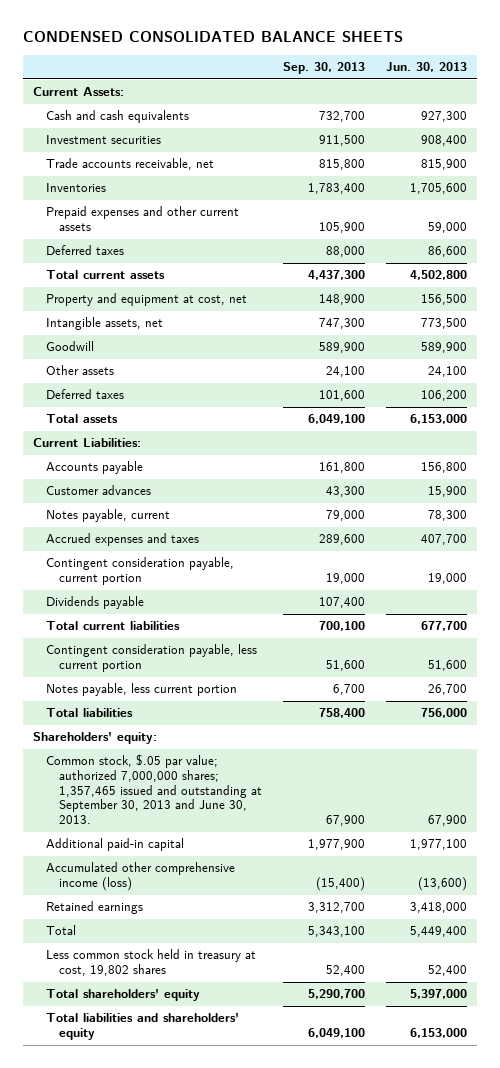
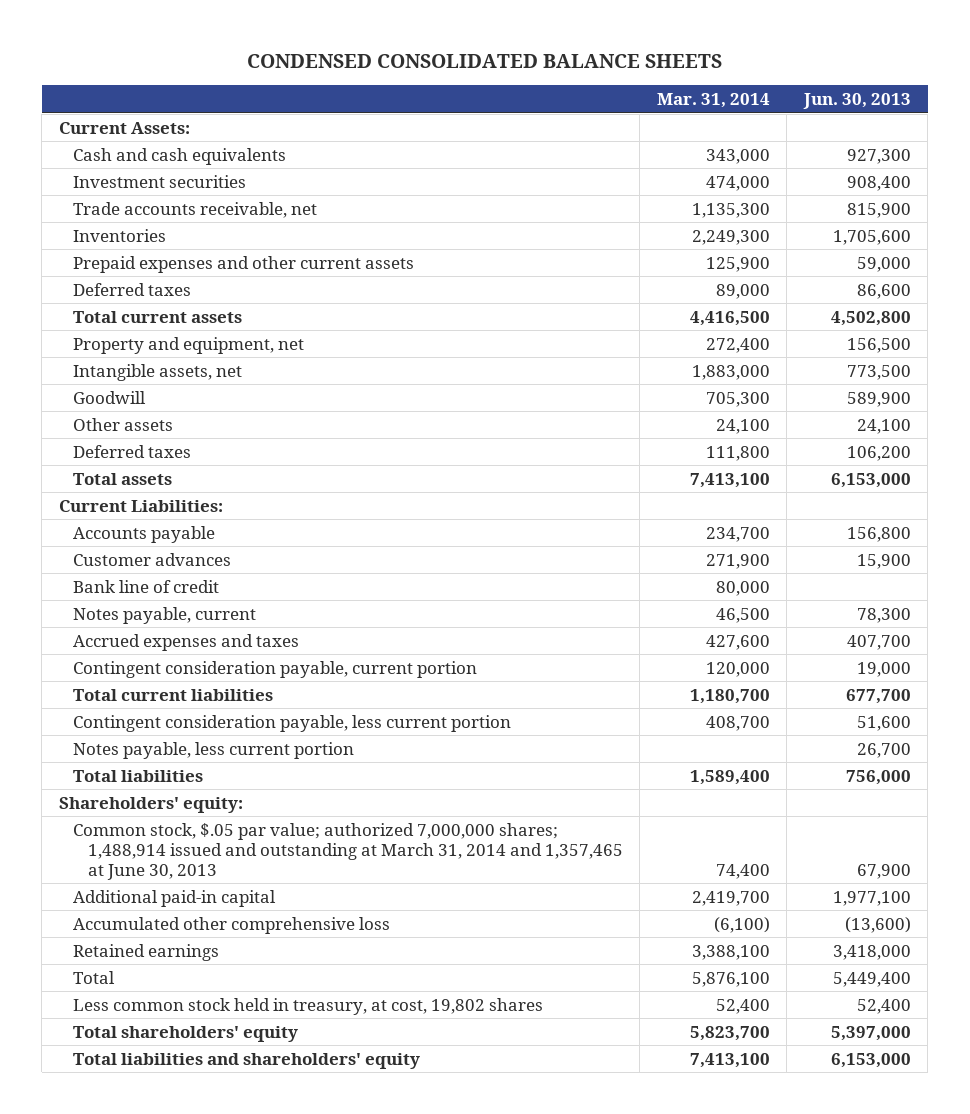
- | Sep. 30, 2013 | Jun. 30, 2013
+ | Mar. 31, 2014 | Jun. 30, 2013
- Property and equipment at cost, net | 148,900 | 156,500
+ Property and equipment, net | 272,400 | 156,500
+ Bank line of credit | 80,000 |
- Dividends payable | 107,400 |
- Common stock, $.05 par value; authorized 7,000,000 shares; 1,357,465 issued and outstanding at September 30, 2013 and June 30, 2013. | 67,900 | 67,900
+ Common stock, $.05 par value; authorized 7,000,000 shares; 1,488,914 issued and outstanding at March 31, 2014 and 1,357,465 at June 30, 2013 | 74,400 | 67,900
- Accumulated other comprehensive income (loss) | (15,400) | (13,600)
+ Accumulated other comprehensive loss | (6,100) | (13,600)
- Less common stock held in treasury at cost, 19,802 shares | 52,400 | 52,400
+ Less common stock held in treasury, at cost, 19,802 shares | 52,400 | 52,400

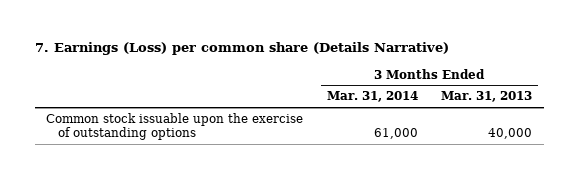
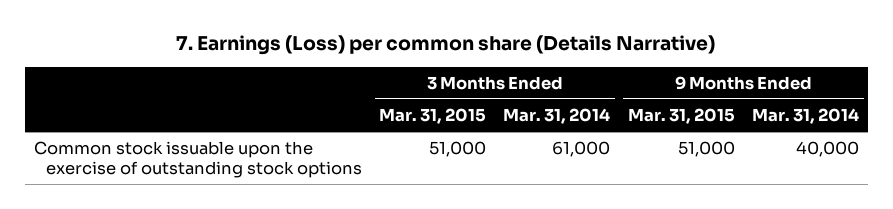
- | 3 Months Ended Mar. 31, 2014 | 3 Months Ended Mar. 31, 2013
+ | 3 Months Ended Mar. 31, 2015 | 3 Months Ended Mar. 31, 2014 | 9 Months Ended Mar. 31, 2015 | 9 Months Ended Mar. 31, 2014
- Common stock issuable upon the exercise of outstanding options | 61,000 | 40,000
+ Common stock issuable upon the exercise of outstanding stock options | 51,000 | 61,000 | 51,000 | 40,000

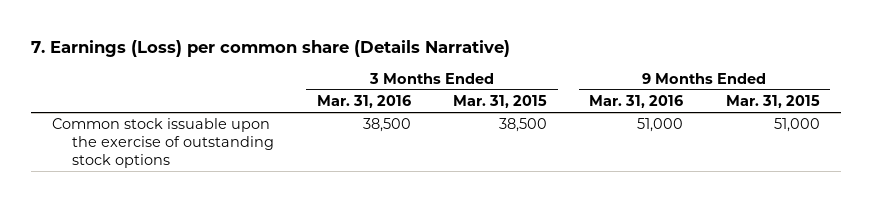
- | 3 Months Ended Mar. 31, 2015 | 3 Months Ended Mar. 31, 2014 | 9 Months Ended Mar. 31, 2015 | 9 Months Ended Mar. 31, 2014
+ | 3 Months Ended Mar. 31, 2016 | 3 Months Ended Mar. 31, 2015 | 9 Months Ended Mar. 31, 2016 | 9 Months Ended Mar. 31, 2015
- Common stock issuable upon the exercise of outstanding stock options | 51,000 | 61,000 | 51,000 | 40,000
+ Common stock issuable upon the exercise of outstanding stock options | 38,500 | 38,500 | 51,000 | 51,000

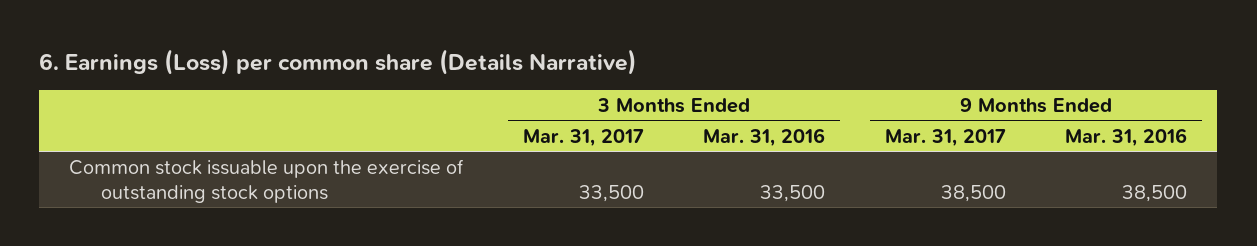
- 7. Earnings (Loss) per common share (Details Narrative)
+ 6. Earnings (Loss) per common share (Details Narrative)
- | 3 Months Ended Mar. 31, 2016 | 3 Months Ended Mar. 31, 2015 | 9 Months Ended Mar. 31, 2016 | 9 Months Ended Mar. 31, 2015
+ | 3 Months Ended Mar. 31, 2017 | 3 Months Ended Mar. 31, 2016 | 9 Months Ended Mar. 31, 2017 | 9 Months Ended Mar. 31, 2016
- Common stock issuable upon the exercise of outstanding stock options | 38,500 | 38,500 | 51,000 | 51,000
+ Common stock issuable upon the exercise of outstanding stock options | 33,500 | 33,500 | 38,500 | 38,500

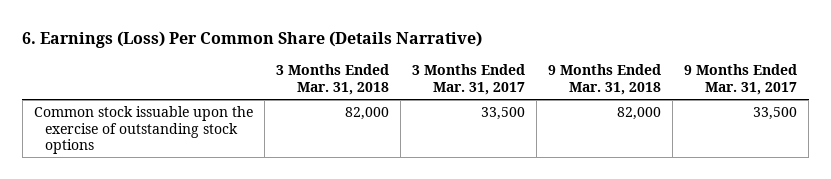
- 6. Earnings (Loss) per common share (Details Narrative)
+ 6. Earnings (Loss) Per Common Share (Details Narrative)
- | 3 Months Ended Mar. 31, 2017 | 3 Months Ended Mar. 31, 2016 | 9 Months Ended Mar. 31, 2017 | 9 Months Ended Mar. 31, 2016
+ | 3 Months Ended Mar. 31, 2018 | 3 Months Ended Mar. 31, 2017 | 9 Months Ended Mar. 31, 2018 | 9 Months Ended Mar. 31, 2017
- Common stock issuable upon the exercise of outstanding stock options | 33,500 | 33,500 | 38,500 | 38,500
+ Common stock issuable upon the exercise of outstanding stock options | 82,000 | 33,500 | 82,000 | 33,500

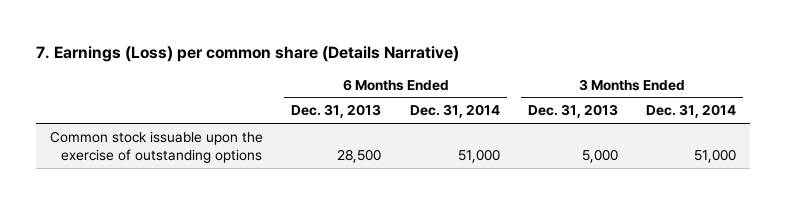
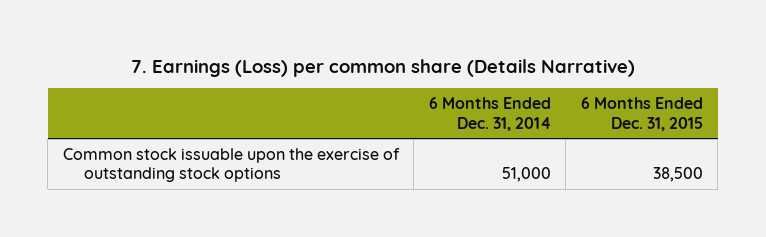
- | 6 Months Ended Dec. 31, 2013 | 6 Months Ended Dec. 31, 2014 | 3 Months Ended Dec. 31, 2013 | 3 Months Ended Dec. 31, 2014
+ | 6 Months Ended Dec. 31, 2014 | 6 Months Ended Dec. 31, 2015
- Common stock issuable upon the exercise of outstanding options | 28,500 | 51,000 | 5,000 | 51,000
+ Common stock issuable upon the exercise of outstanding stock options | 51,000 | 38,500

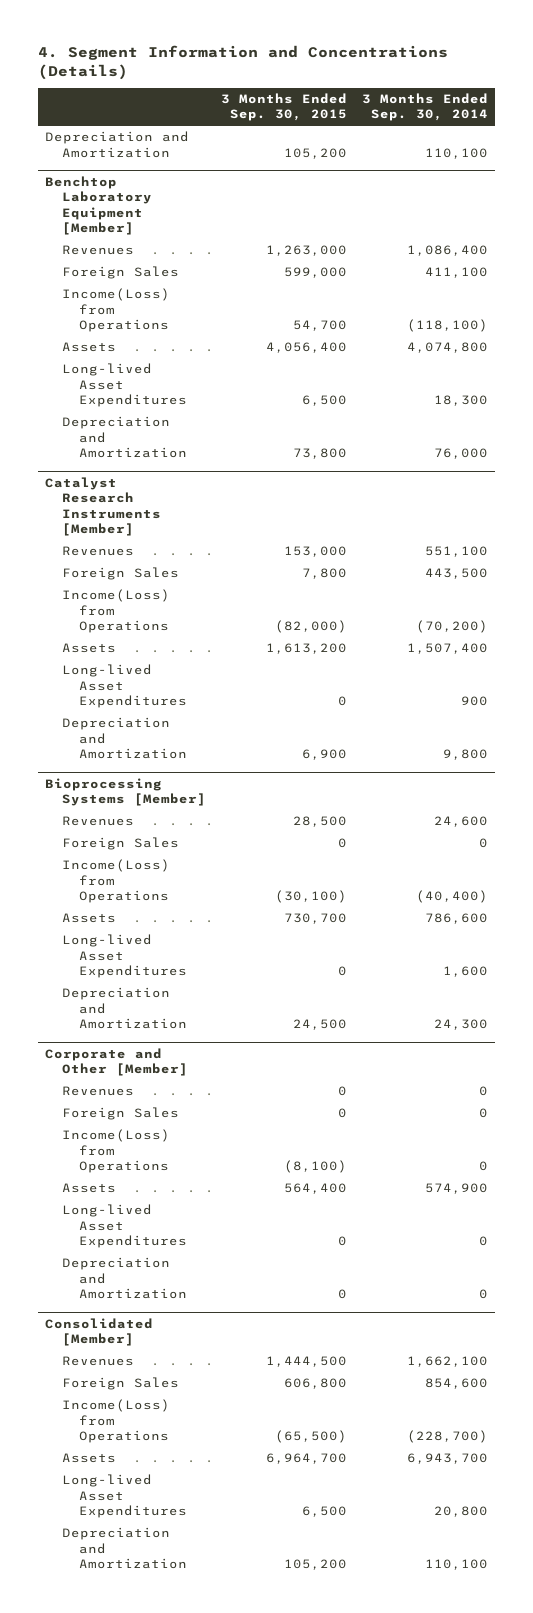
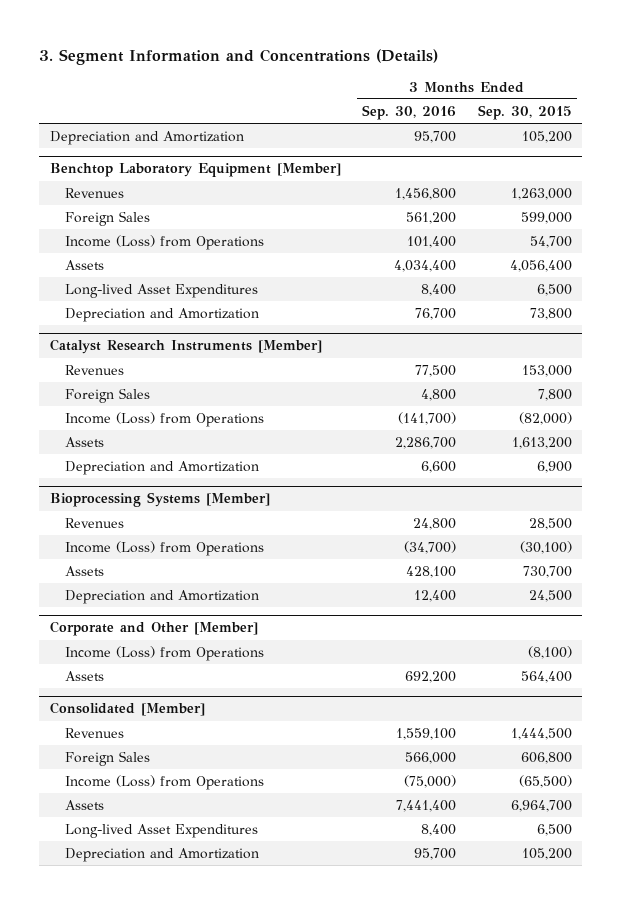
- 4. Segment Information and Concentrations (Details)
+ 3. Segment Information and Concentrations (Details)
- | 3 Months Ended Sep. 30, 2015 | 3 Months Ended Sep. 30, 2014
+ | 3 Months Ended Sep. 30, 2016 | 3 Months Ended Sep. 30, 2015
@ Benchtop Laboratory Equipment [Member]
- Income(Loss) from Operations | 54,700 | (118,100)
+ Income (Loss) from Operations | 101,400 | 54,700
@ Catalyst Research Instruments [Member]
- Income(Loss) from Operations | (82,000) | (70,200)
+ Income (Loss) from Operations | (141,700) | (82,000)
- Long-lived Asset Expenditures | 0 | 900
@ Bioprocessing Systems [Member]
- Foreign Sales | 0 | 0
- Income(Loss) from Operations | (30,100) | (40,400)
+ Income (Loss) from Operations | (34,700) | (30,100)
- Long-lived Asset Expenditures | 0 | 1,600
@ Corporate and Other [Member]
- Revenues | 0 | 0
- Foreign Sales | 0 | 0
- Income(Loss) from Operations | (8,100) | 0
+ Income (Loss) from Operations | | (8,100)
- Long-lived Asset Expenditures | 0 | 0
- Depreciation and Amortization | 0 | 0
@ Consolidated [Member]
- Income(Loss) from Operations | (65,500) | (228,700)
+ Income (Loss) from Operations | (75,000) | (65,500)

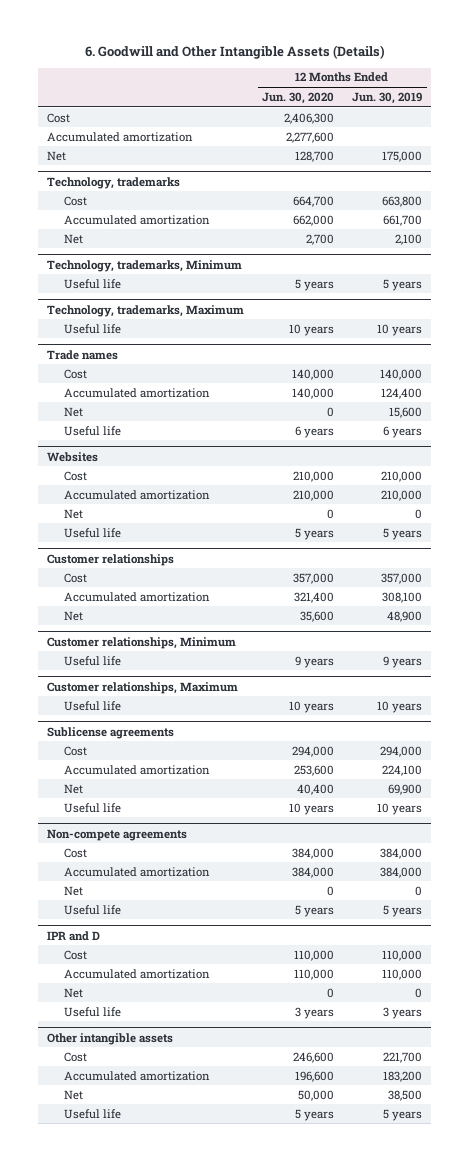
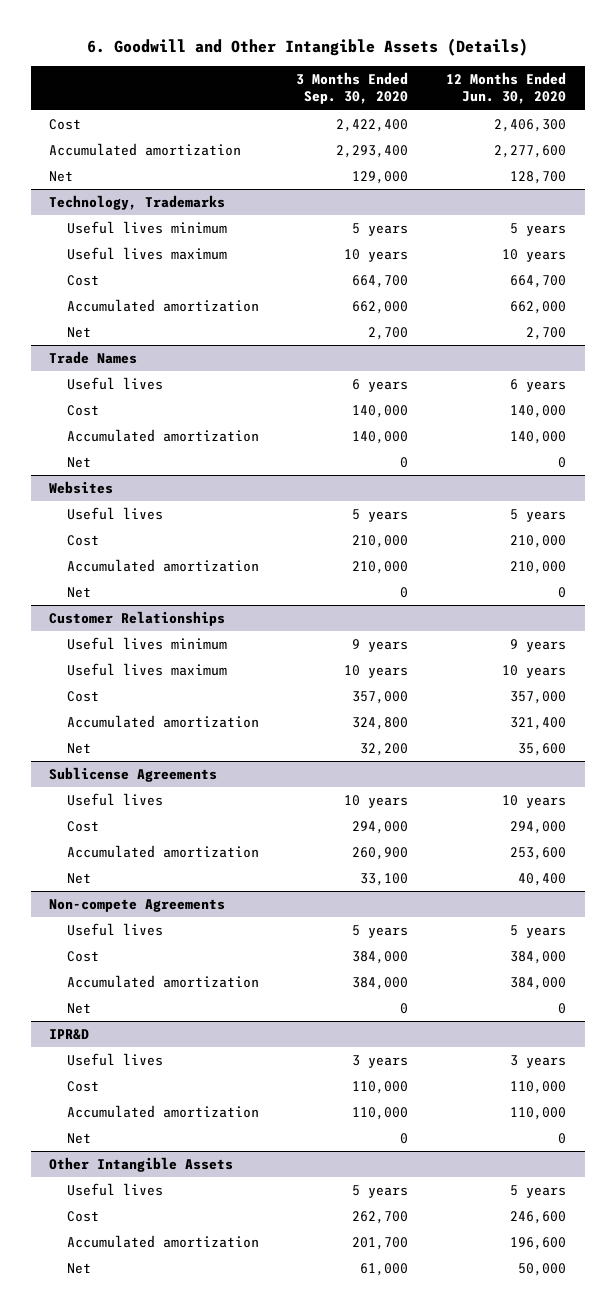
- | 12 Months Ended Jun. 30, 2020 | 12 Months Ended Jun. 30, 2019
+ | 3 Months Ended Sep. 30, 2020 | 12 Months Ended Jun. 30, 2020
- Technology, trademarks
+ Technology, Trademarks
+ Useful lives minimum | 5 years | 5 years
+ Useful lives maximum | 10 years | 10 years
- Technology, trademarks, Minimum
- Useful life | 5 years | 5 years
- Technology, trademarks, Maximum
- Useful life | 10 years | 10 years
- Trade names
+ Trade Names
+ Useful lives | 6 years | 6 years
- Useful life | 6 years | 6 years
@ Websites
+ Useful lives | 5 years | 5 years
- Useful life | 5 years | 5 years
- Customer relationships
+ Customer Relationships
+ Useful lives minimum | 9 years | 9 years
+ Useful lives maximum | 10 years | 10 years
- Customer relationships, Minimum
- Useful life | 9 years | 9 years
- Customer relationships, Maximum
- Useful life | 10 years | 10 years
- Sublicense agreements
+ Sublicense Agreements
+ Useful lives | 10 years | 10 years
- Useful life | 10 years | 10 years
- Non-compete agreements
+ Non-compete Agreements
+ Useful lives | 5 years | 5 years
- Useful life | 5 years | 5 years
- IPR and D
+ IPR&D
+ Useful lives | 3 years | 3 years
- Useful life | 3 years | 3 years
- Other intangible assets
+ Other Intangible Assets
+ Useful lives | 5 years | 5 years
- Useful life | 5 years | 5 years

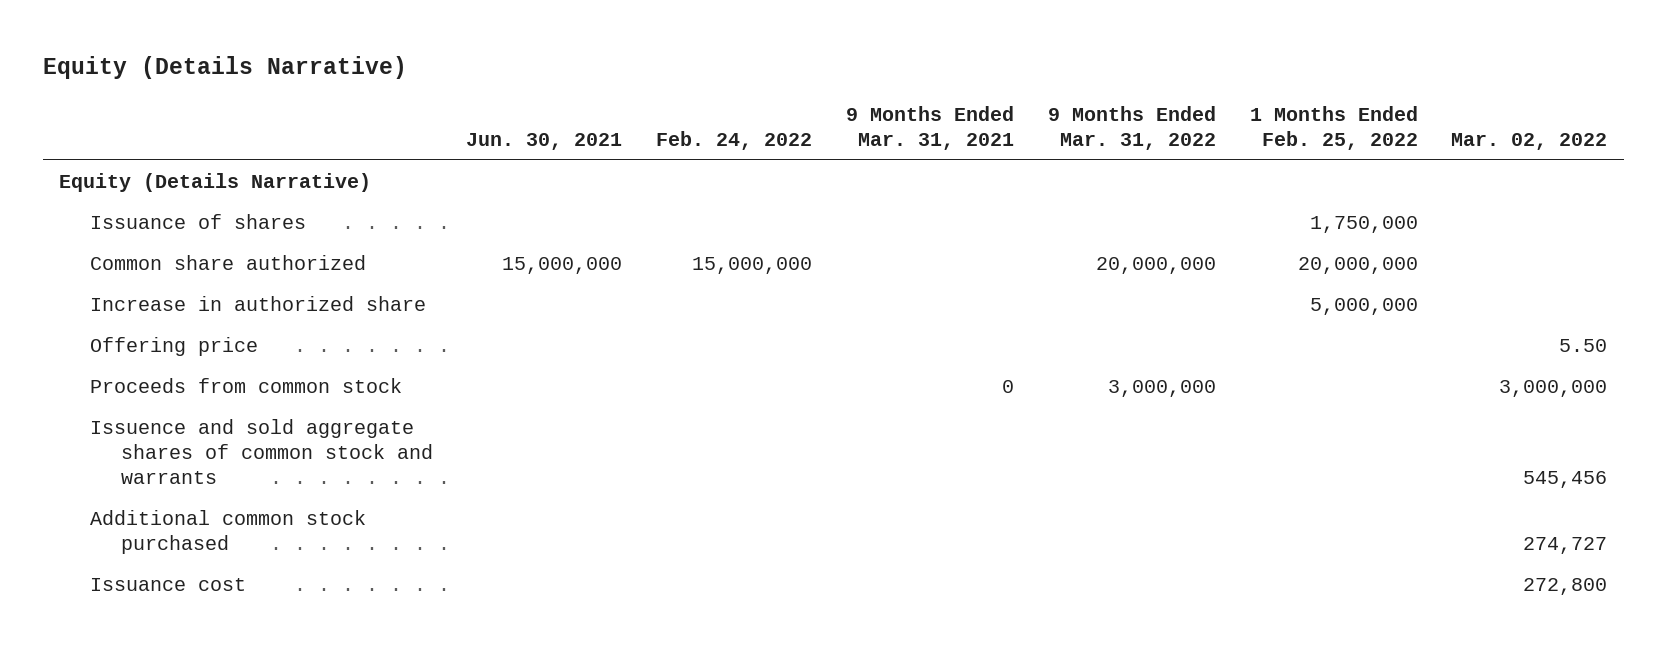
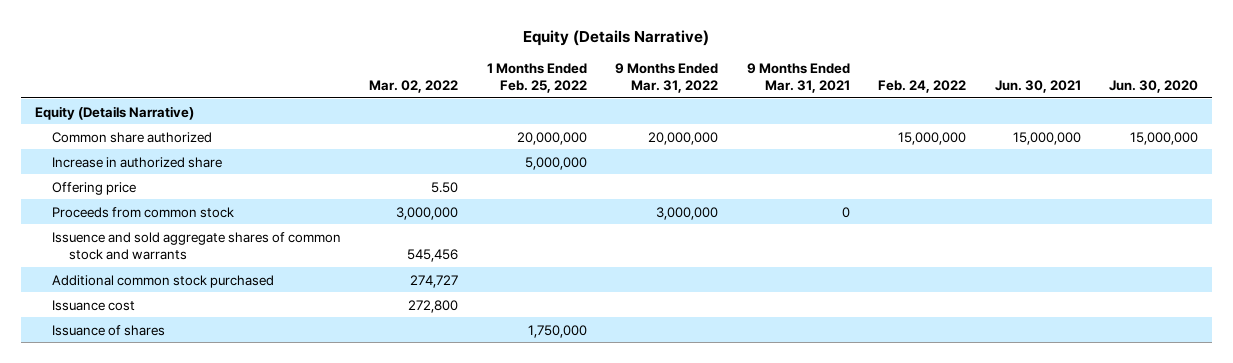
- | Jun. 30, 2021 | Feb. 24, 2022 | 9 Months Ended Mar. 31, 2021 | 9 Months Ended Mar. 31, 2022 | 1 Months Ended Feb. 25, 2022 | Mar. 02, 2022
+ | Mar. 02, 2022 | 1 Months Ended Feb. 25, 2022 | 9 Months Ended Mar. 31, 2022 | 9 Months Ended Mar. 31, 2021 | Feb. 24, 2022 | Jun. 30, 2021 | Jun. 30, 2020
moved down: Issuance of shares | | 1,750,000 | | | | |

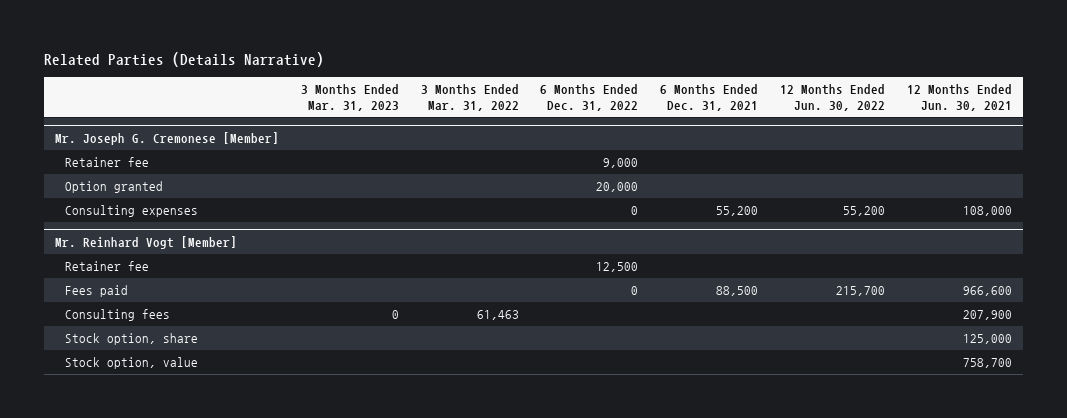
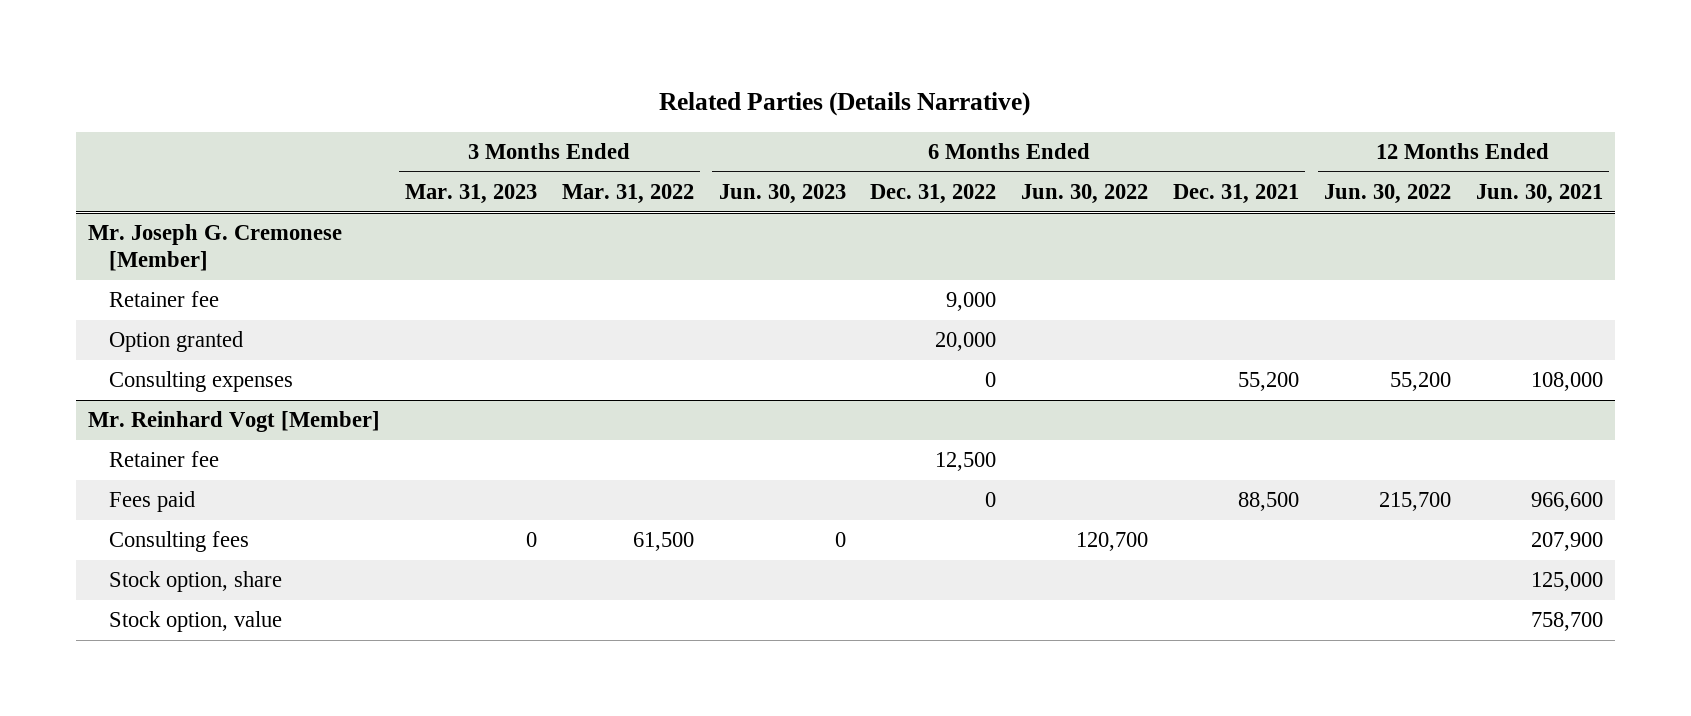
- | 3 Months Ended Mar. 31, 2023 | 3 Months Ended Mar. 31, 2022 | 6 Months Ended Dec. 31, 2022 | 6 Months Ended Dec. 31, 2021 | 12 Months Ended Jun. 30, 2022 | 12 Months Ended Jun. 30, 2021
+ | 3 Months Ended Mar. 31, 2023 | 3 Months Ended Mar. 31, 2022 | 6 Months Ended Jun. 30, 2023 | 6 Months Ended Dec. 31, 2022 | 6 Months Ended Jun. 30, 2022 | 6 Months Ended Dec. 31, 2021 | 12 Months Ended Jun. 30, 2022 | 12 Months Ended Jun. 30, 2021
@ Mr. Reinhard Vogt [Member]
- Consulting fees | 0 | 61,463 | | | | 207,900
+ Consulting fees | 0 | 61,500 | 0 | | 120,700 | | | 207,900

